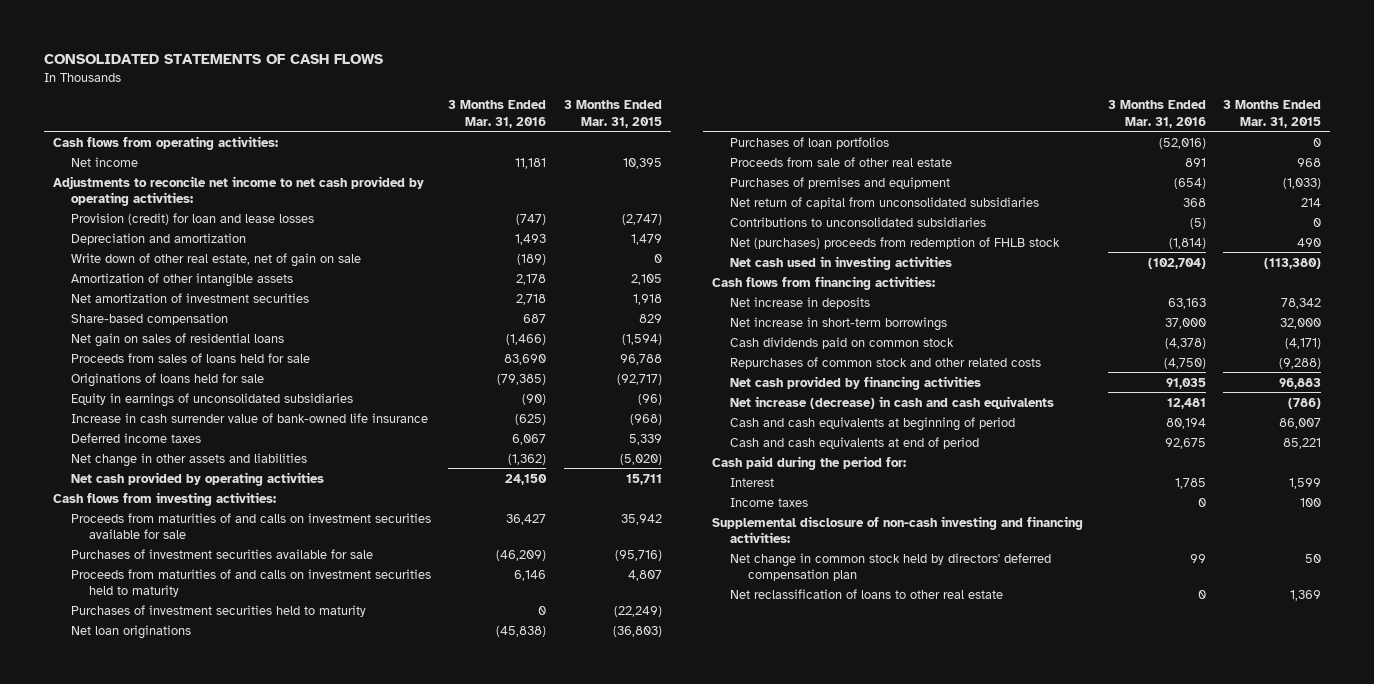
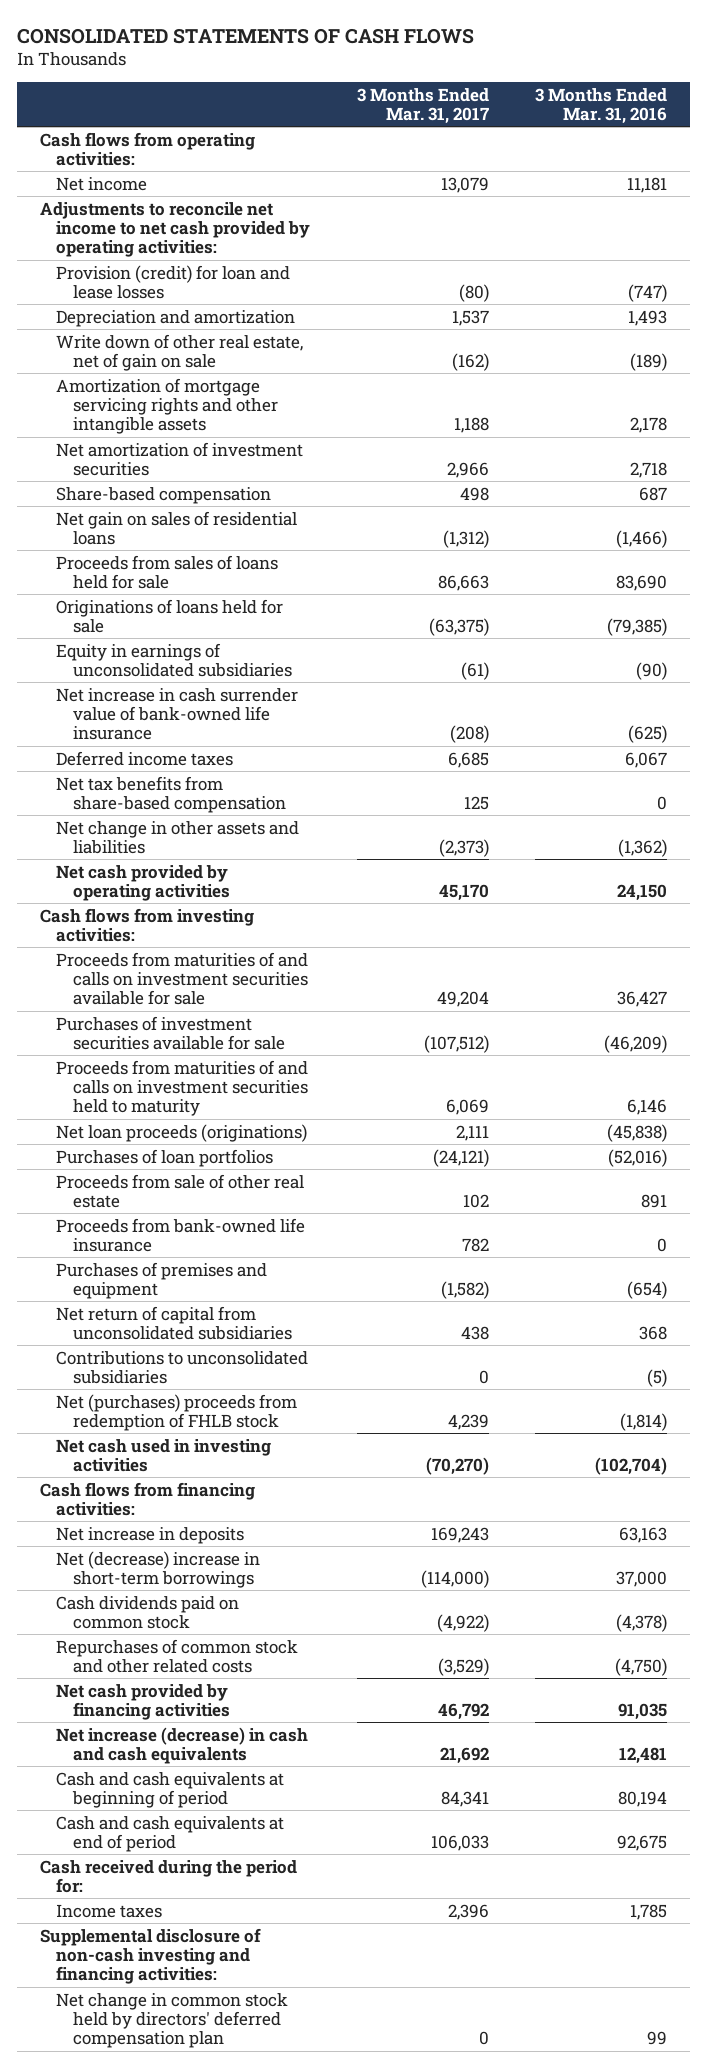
- | 3 Months Ended Mar. 31, 2016 | 3 Months Ended Mar. 31, 2015
+ | 3 Months Ended Mar. 31, 2017 | 3 Months Ended Mar. 31, 2016
- Amortization of other intangible assets | 2,178 | 2,105
+ Amortization of mortgage servicing rights and other intangible assets | 1,188 | 2,178
- Increase in cash surrender value of bank-owned life insurance | (625) | (968)
+ Net increase in cash surrender value of bank-owned life insurance | (208) | (625)
+ Net tax benefits from share-based compensation | 125 | 0
- Purchases of investment securities held to maturity | 0 | (22,249)
- Net loan originations | (45,838) | (36,803)
+ Net loan proceeds (originations) | 2,111 | (45,838)
+ Proceeds from bank-owned life insurance | 782 | 0
- Net increase in short-term borrowings | 37,000 | 32,000
+ Net (decrease) increase in short-term borrowings | (114,000) | 37,000
- Cash paid during the period for:
- Interest | 1,785 | 1,599
- Income taxes | 0 | 100
+ Cash received during the period for:
+ Income taxes | 2,396 | 1,785
- Net reclassification of loans to other real estate | 0 | 1,369

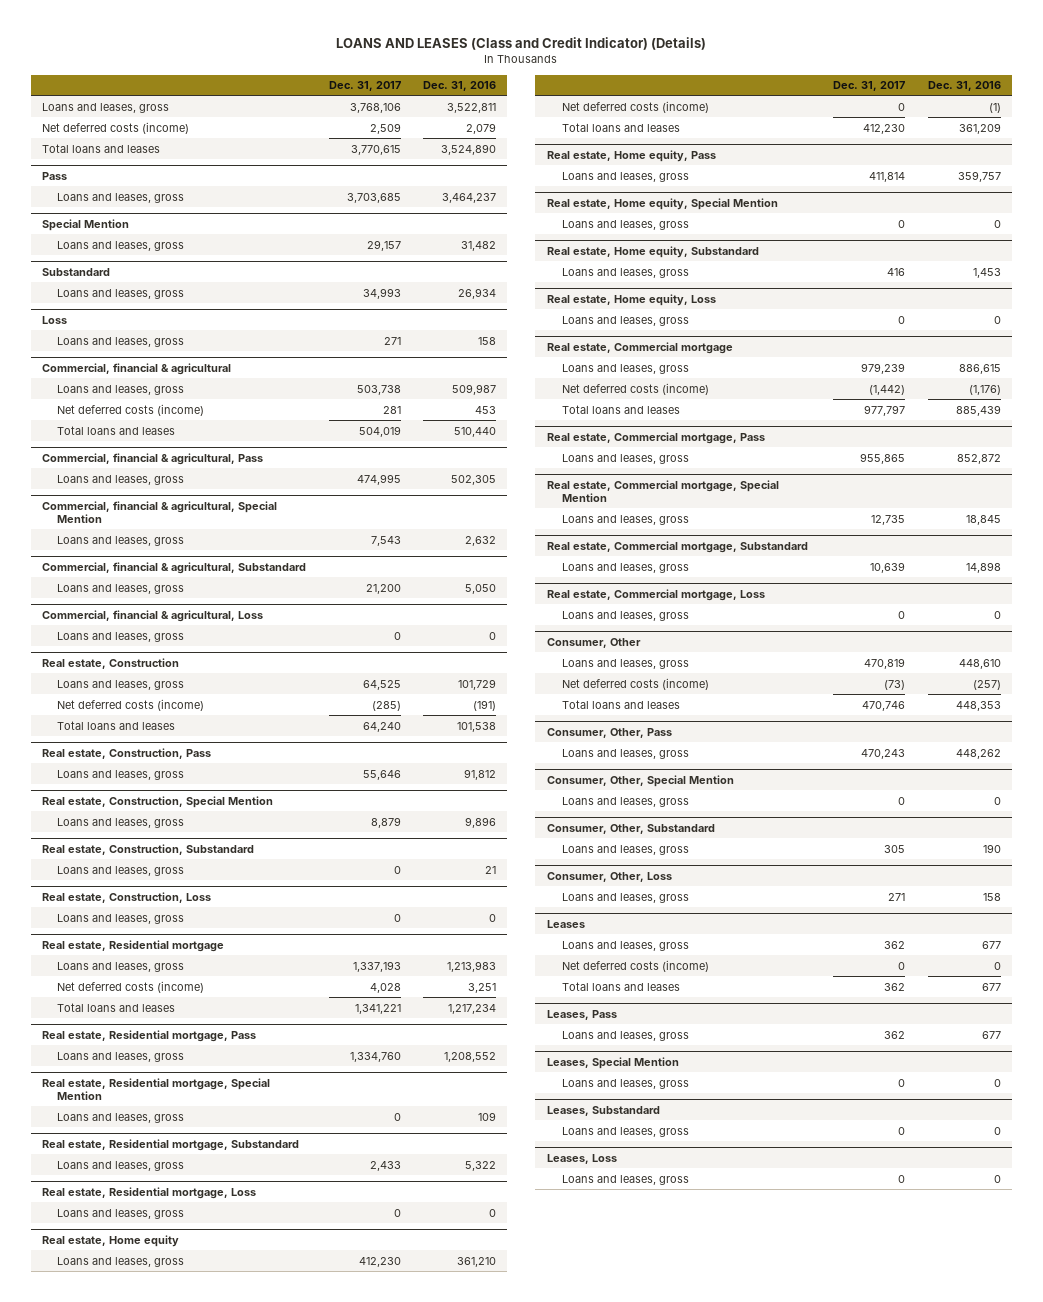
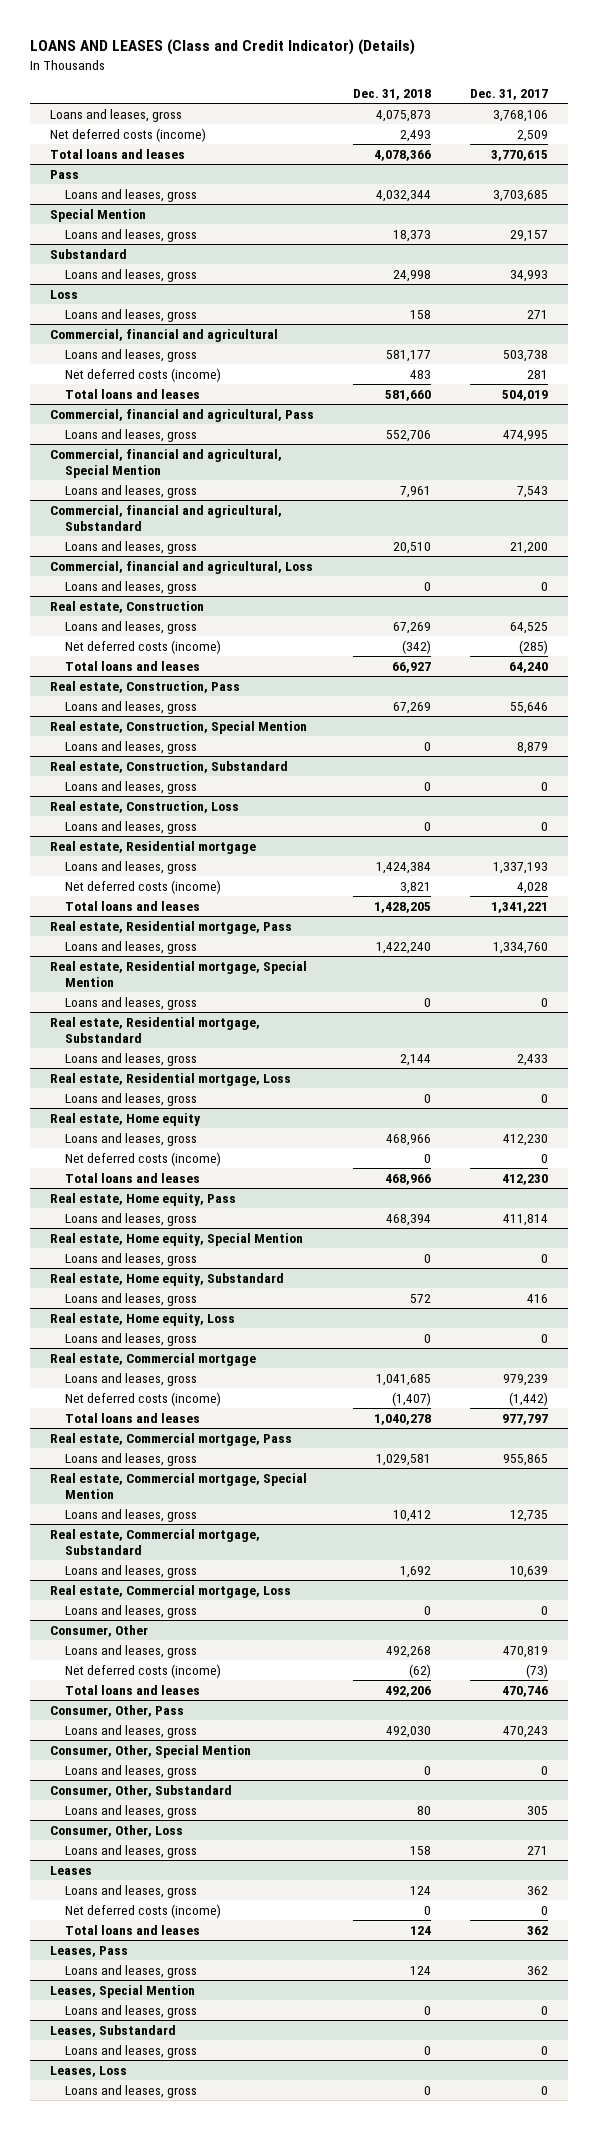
- | Dec. 31, 2017 | Dec. 31, 2016
+ | Dec. 31, 2018 | Dec. 31, 2017
- Commercial, financial & agricultural
+ Commercial, financial and agricultural
- Commercial, financial & agricultural, Pass
+ Commercial, financial and agricultural, Pass
- Commercial, financial & agricultural, Special Mention
+ Commercial, financial and agricultural, Special Mention
- Commercial, financial & agricultural, Substandard
+ Commercial, financial and agricultural, Substandard
- Commercial, financial & agricultural, Loss
+ Commercial, financial and agricultural, Loss

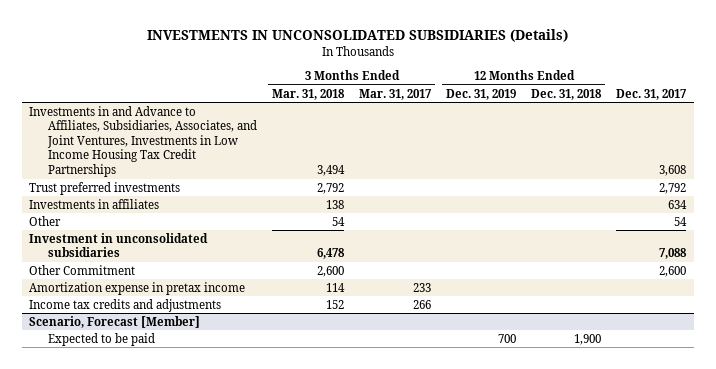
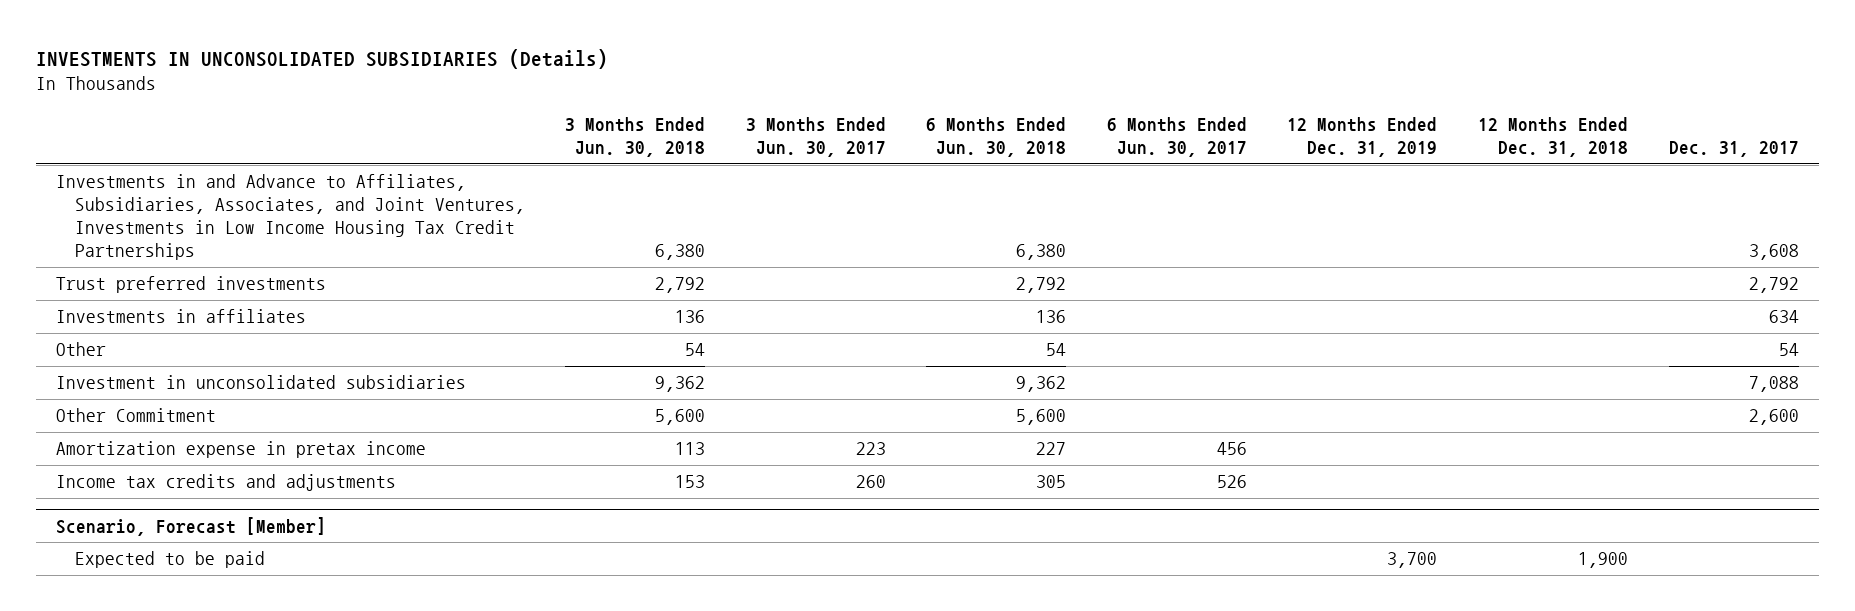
- | 3 Months Ended Mar. 31, 2018 | 3 Months Ended Mar. 31, 2017 | 12 Months Ended Dec. 31, 2019 | 12 Months Ended Dec. 31, 2018 | Dec. 31, 2017
+ | 3 Months Ended Jun. 30, 2018 | 3 Months Ended Jun. 30, 2017 | 6 Months Ended Jun. 30, 2018 | 6 Months Ended Jun. 30, 2017 | 12 Months Ended Dec. 31, 2019 | 12 Months Ended Dec. 31, 2018 | Dec. 31, 2017
@ Scenario, Forecast [Member]
- Expected to be paid | | | 700 | 1,900 |
+ Expected to be paid | | | | | 3,700 | 1,900 |

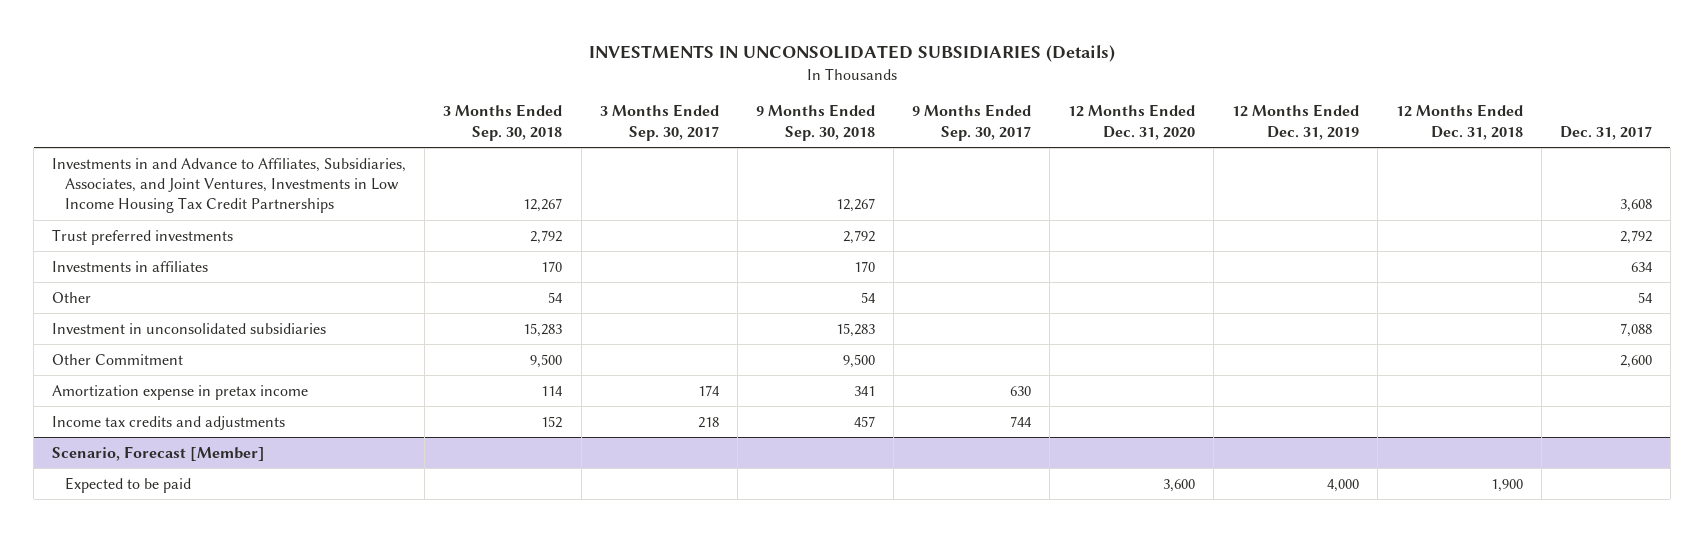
- | 3 Months Ended Jun. 30, 2018 | 3 Months Ended Jun. 30, 2017 | 6 Months Ended Jun. 30, 2018 | 6 Months Ended Jun. 30, 2017 | 12 Months Ended Dec. 31, 2019 | 12 Months Ended Dec. 31, 2018 | Dec. 31, 2017
+ | 3 Months Ended Sep. 30, 2018 | 3 Months Ended Sep. 30, 2017 | 9 Months Ended Sep. 30, 2018 | 9 Months Ended Sep. 30, 2017 | 12 Months Ended Dec. 31, 2020 | 12 Months Ended Dec. 31, 2019 | 12 Months Ended Dec. 31, 2018 | Dec. 31, 2017
@ Scenario, Forecast [Member]
- Expected to be paid | | | | | 3,700 | 1,900 |
+ Expected to be paid | | | | | 3,600 | 4,000 | 1,900 |

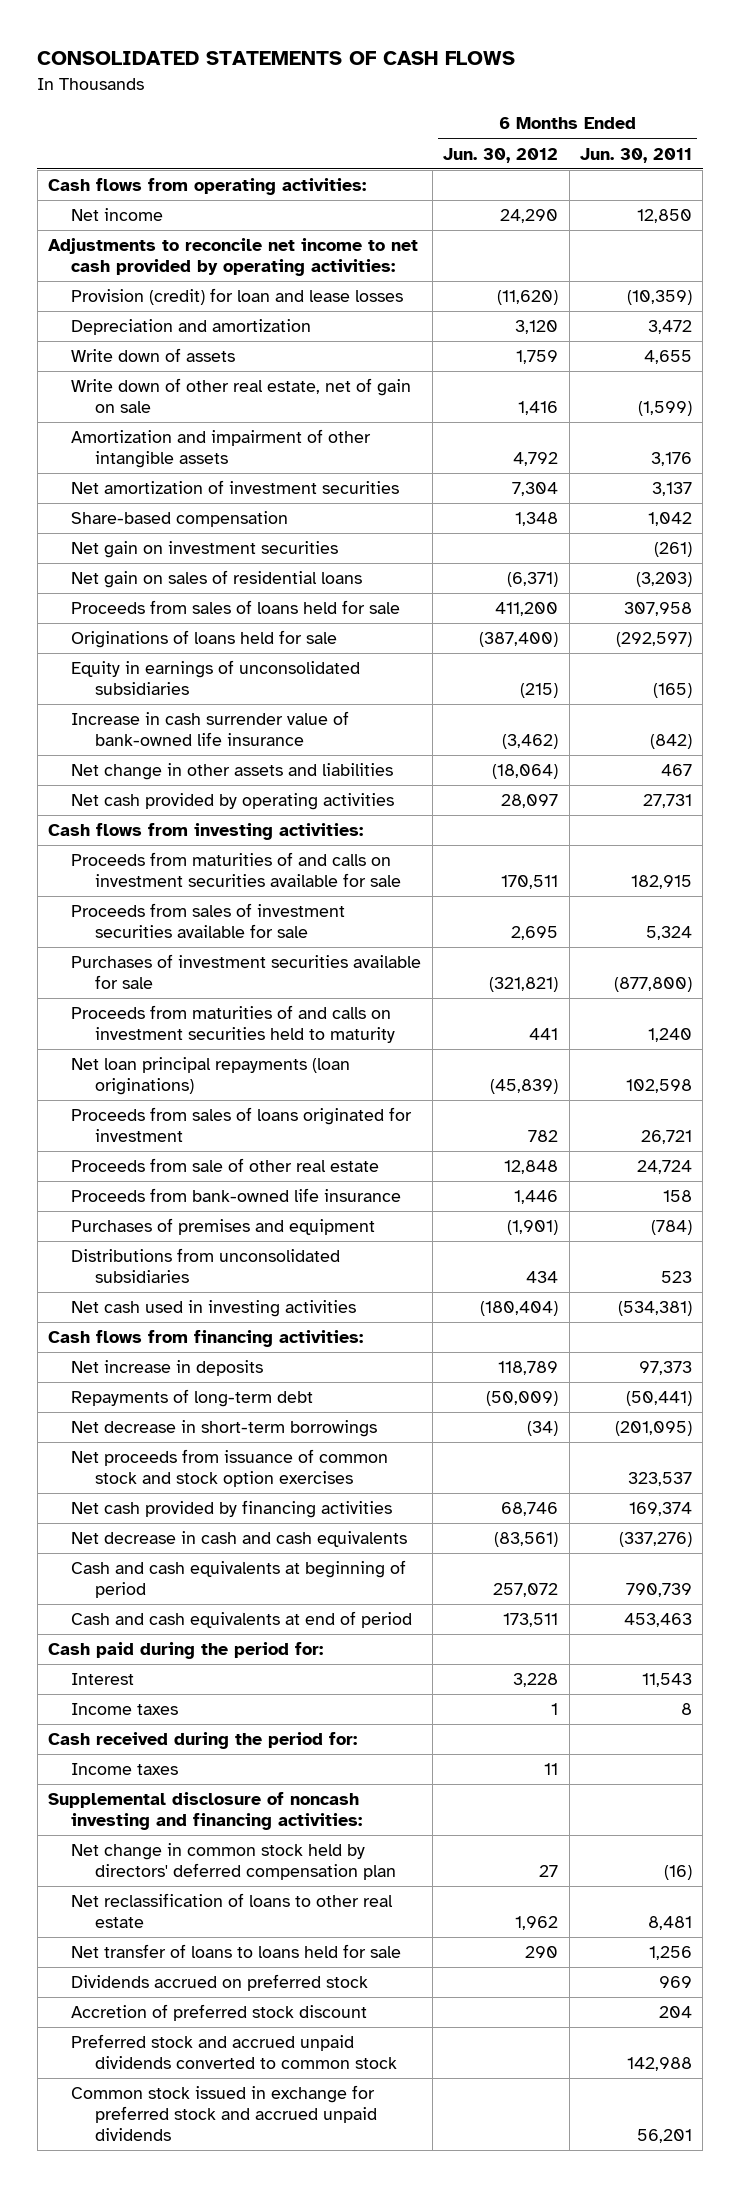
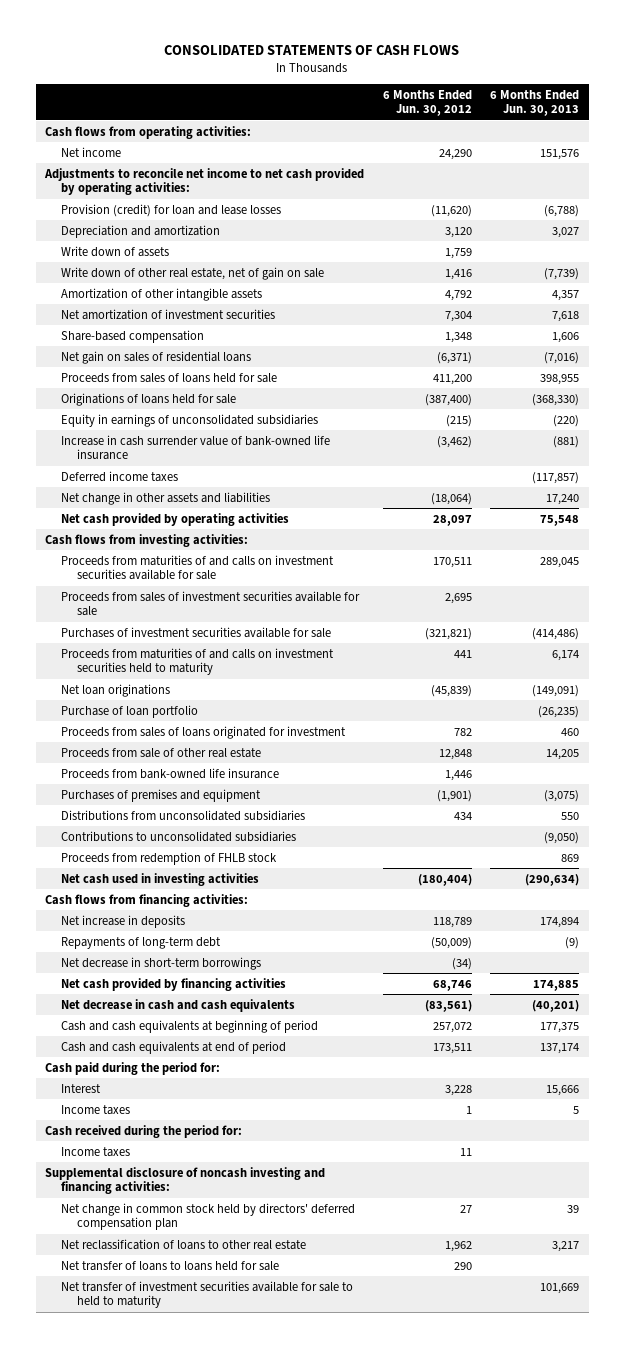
- | 6 Months Ended Jun. 30, 2012 | 6 Months Ended Jun. 30, 2011
+ | 6 Months Ended Jun. 30, 2012 | 6 Months Ended Jun. 30, 2013
- Amortization and impairment of other intangible assets | 4,792 | 3,176
+ Amortization of other intangible assets | 4,792 | 4,357
- Net gain on investment securities | | (261)
+ Deferred income taxes | | (117,857)
- Net loan principal repayments (loan originations) | (45,839) | 102,598
+ Net loan originations | (45,839) | (149,091)
+ Purchase of loan portfolio | | (26,235)
+ Contributions to unconsolidated subsidiaries | | (9,050)
+ Proceeds from redemption of FHLB stock | | 869
- Net proceeds from issuance of common stock and stock option exercises | | 323,537
- Dividends accrued on preferred stock | | 969
- Accretion of preferred stock discount | | 204
- Preferred stock and accrued unpaid dividends converted to common stock | | 142,988
- Common stock issued in exchange for preferred stock and accrued unpaid dividends | | 56,201
+ Net transfer of investment securities available for sale to held to maturity | | 101,669

